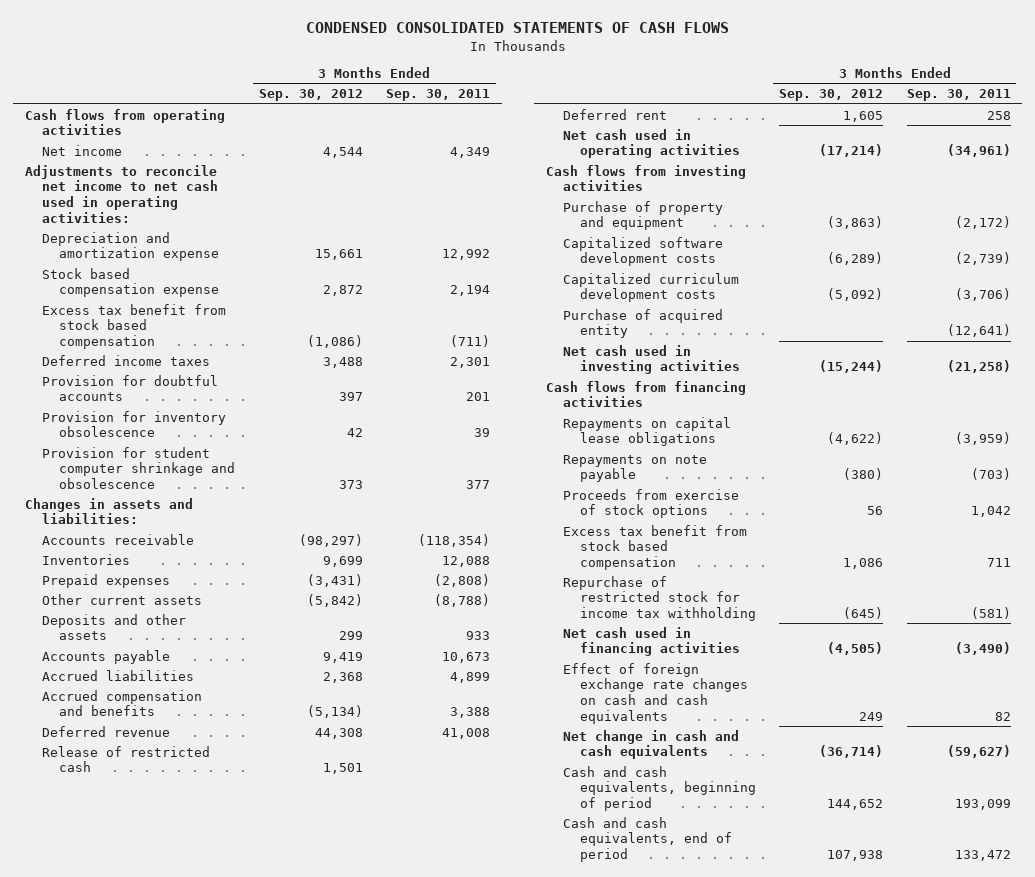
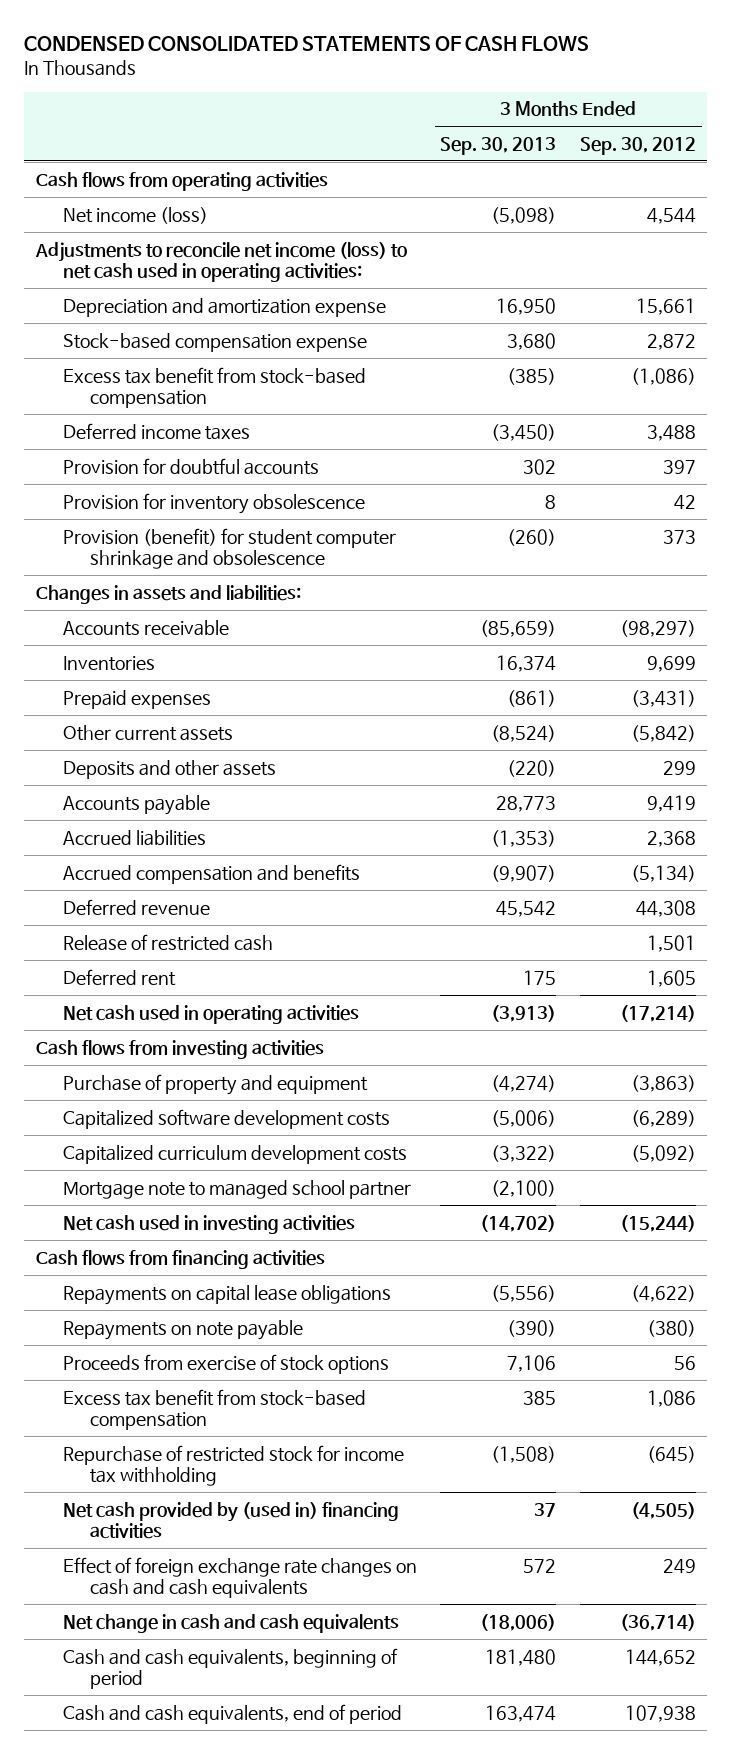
- | 3 Months Ended Sep. 30, 2012 | 3 Months Ended Sep. 30, 2011
+ | 3 Months Ended Sep. 30, 2013 | 3 Months Ended Sep. 30, 2012
- Net income | 4,544 | 4,349
- Adjustments to reconcile net income to net cash used in operating activities:
+ Net income (loss) | (5,098) | 4,544
+ Adjustments to reconcile net income (loss) to net cash used in operating activities:
- Stock based compensation expense | 2,872 | 2,194
- Excess tax benefit from stock based compensation | (1,086) | (711)
+ Stock-based compensation expense | 3,680 | 2,872
+ Excess tax benefit from stock-based compensation | (385) | (1,086)
- Provision for student computer shrinkage and obsolescence | 373 | 377
+ Provision (benefit) for student computer shrinkage and obsolescence | (260) | 373
- Purchase of acquired entity | | (12,641)
+ Mortgage note to managed school partner | (2,100) |
- Excess tax benefit from stock based compensation | 1,086 | 711
+ Excess tax benefit from stock-based compensation | 385 | 1,086
- Net cash used in financing activities | (4,505) | (3,490)
+ Net cash provided by (used in) financing activities | 37 | (4,505)

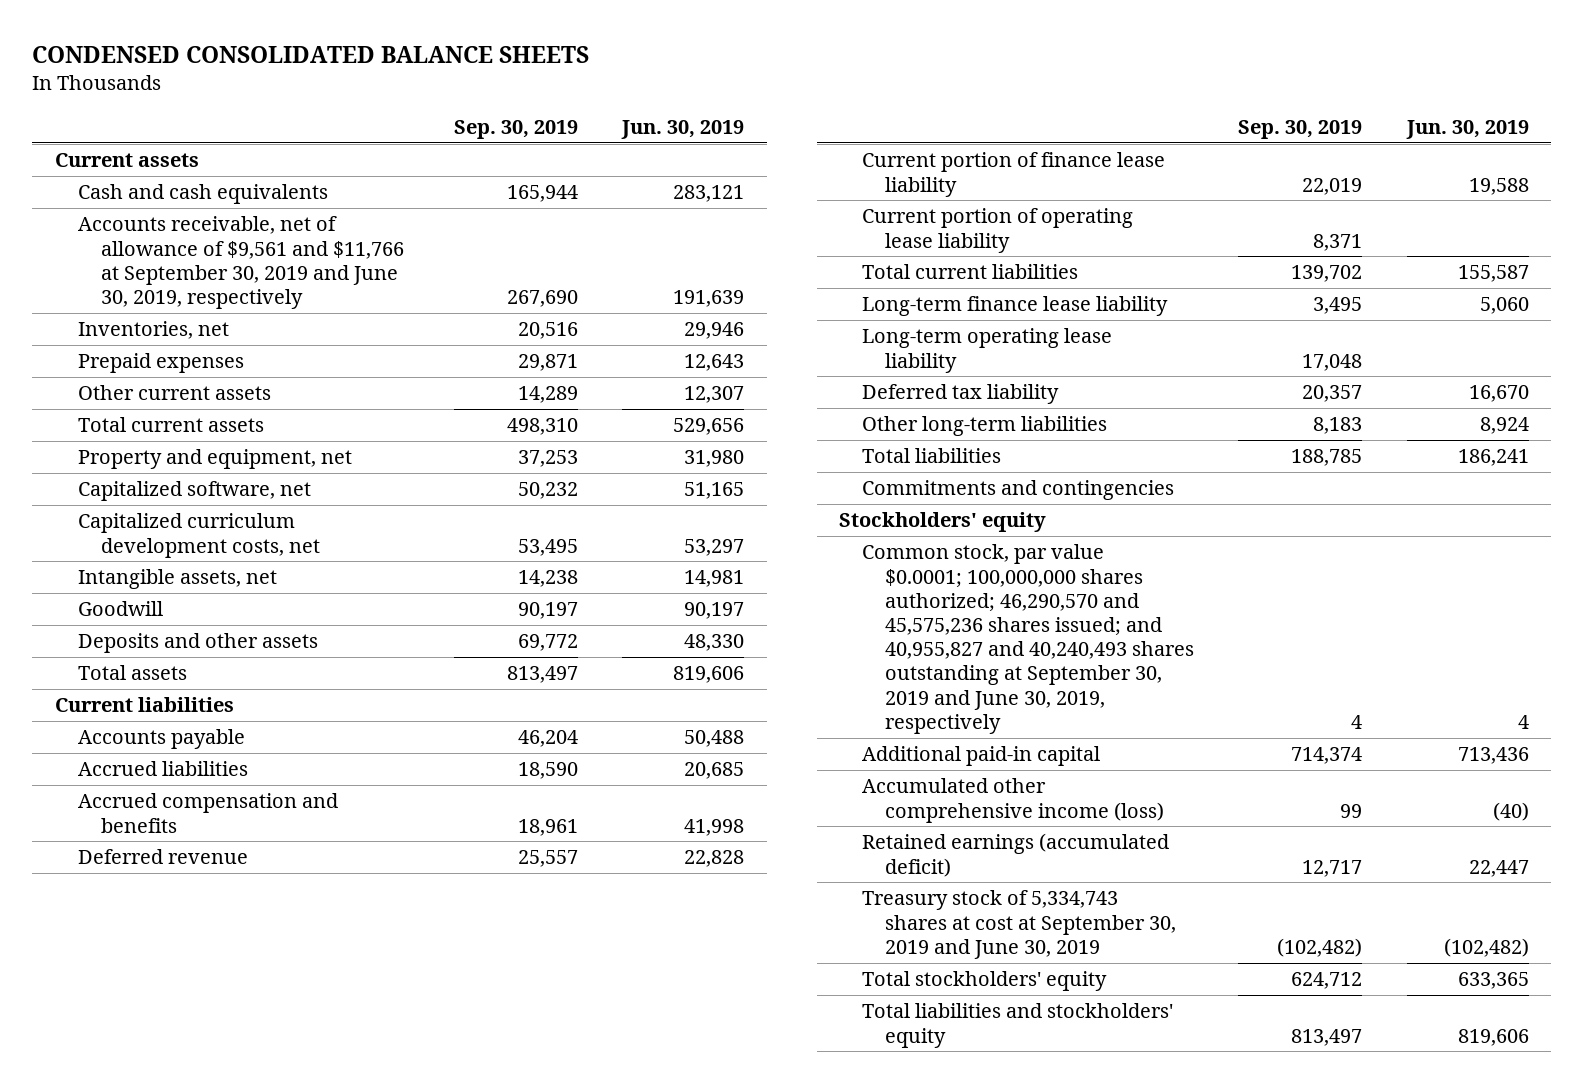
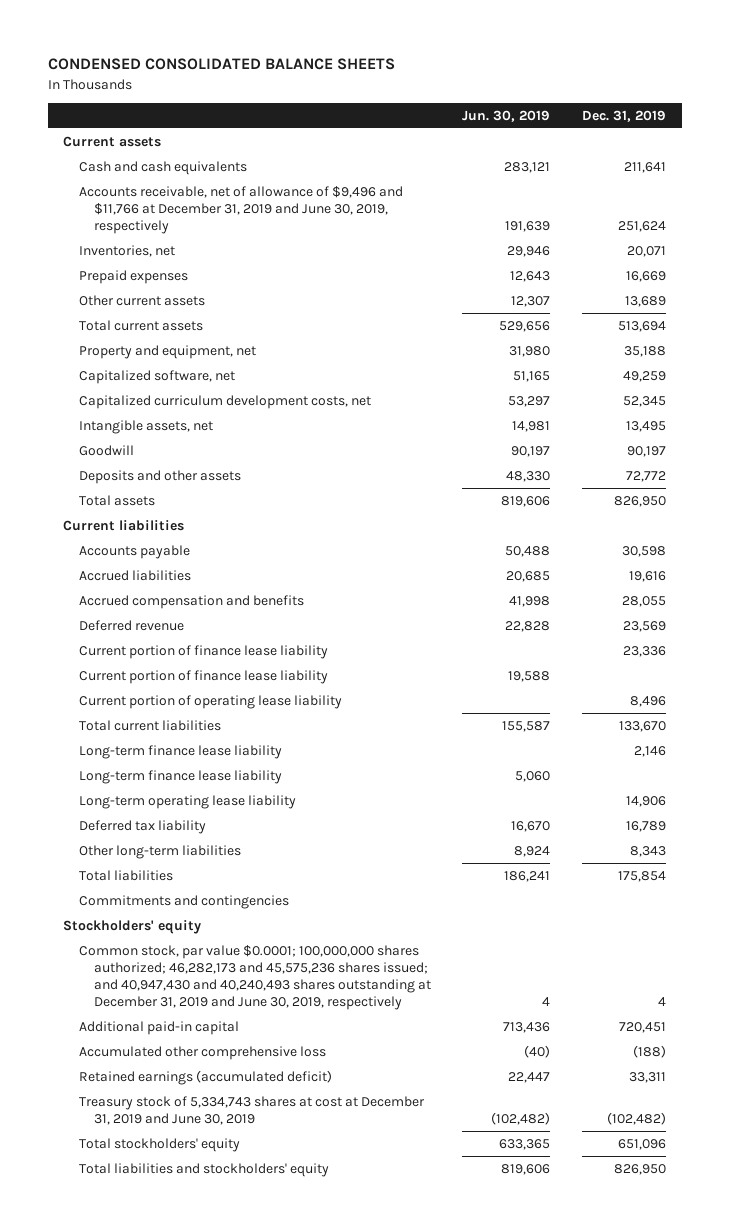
- | Sep. 30, 2019 | Jun. 30, 2019
+ | Jun. 30, 2019 | Dec. 31, 2019
- Accounts receivable, net of allowance of $9,561 and $11,766 at September 30, 2019 and June 30, 2019, respectively | 267,690 | 191,639
+ Accounts receivable, net of allowance of $9,496 and $11,766 at December 31, 2019 and June 30, 2019, respectively | 191,639 | 251,624
+ Current portion of finance lease liability | | 23,336
+ Long-term finance lease liability | | 2,146
- Common stock, par value $0.0001; 100,000,000 shares authorized; 46,290,570 and 45,575,236 shares issued; and 40,955,827 and 40,240,493 shares outstanding at September 30, 2019 and June 30, 2019, respectively | 4 | 4
+ Common stock, par value $0.0001; 100,000,000 shares authorized; 46,282,173 and 45,575,236 shares issued; and 40,947,430 and 40,240,493 shares outstanding at December 31, 2019 and June 30, 2019, respectively | 4 | 4
- Accumulated other comprehensive income (loss) | 99 | (40)
+ Accumulated other comprehensive loss | (40) | (188)
- Treasury stock of 5,334,743 shares at cost at September 30, 2019 and June 30, 2019 | (102,482) | (102,482)
+ Treasury stock of 5,334,743 shares at cost at December 31, 2019 and June 30, 2019 | (102,482) | (102,482)

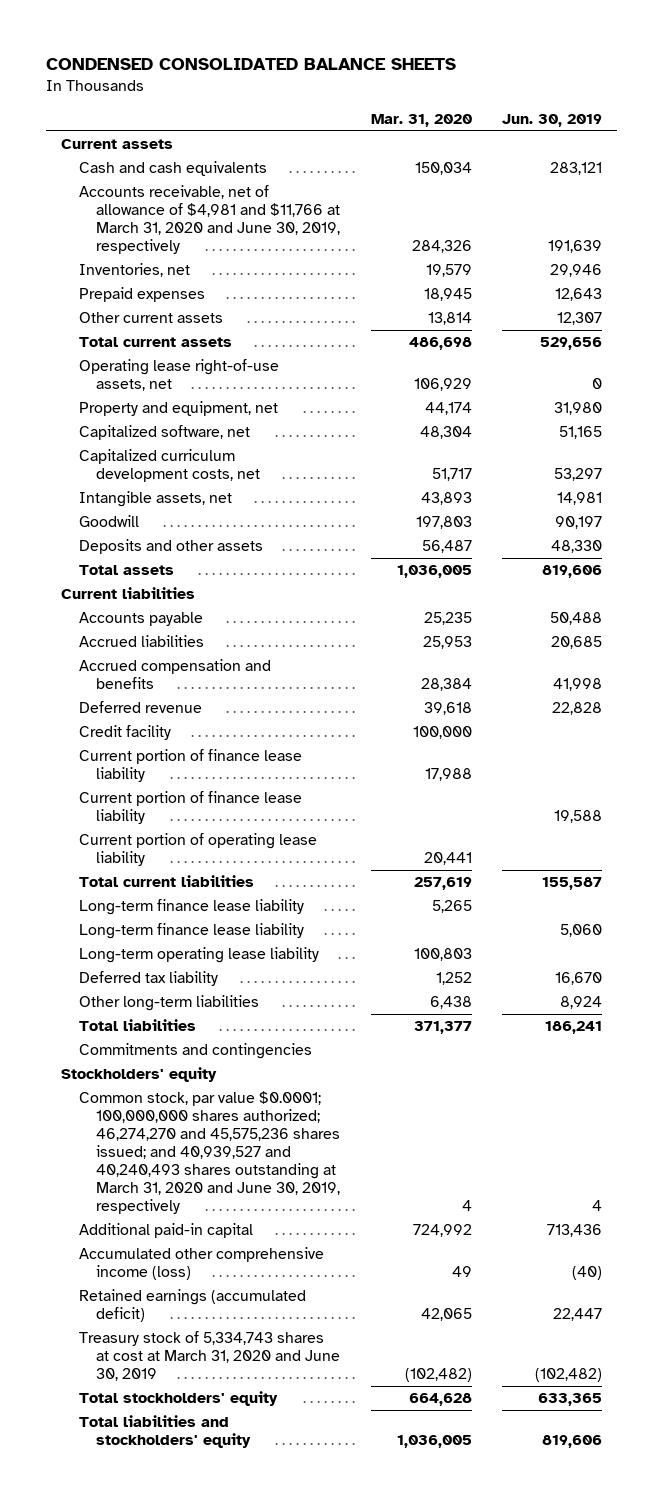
- | Jun. 30, 2019 | Dec. 31, 2019
+ | Mar. 31, 2020 | Jun. 30, 2019
- Accounts receivable, net of allowance of $9,496 and $11,766 at December 31, 2019 and June 30, 2019, respectively | 191,639 | 251,624
+ Accounts receivable, net of allowance of $4,981 and $11,766 at March 31, 2020 and June 30, 2019, respectively | 284,326 | 191,639
+ Operating lease right-of-use assets, net | 106,929 | 0
+ Credit facility | 100,000 |
- Common stock, par value $0.0001; 100,000,000 shares authorized; 46,282,173 and 45,575,236 shares issued; and 40,947,430 and 40,240,493 shares outstanding at December 31, 2019 and June 30, 2019, respectively | 4 | 4
+ Common stock, par value $0.0001; 100,000,000 shares authorized; 46,274,270 and 45,575,236 shares issued; and 40,939,527 and 40,240,493 shares outstanding at March 31, 2020 and June 30, 2019, respectively | 4 | 4
- Accumulated other comprehensive loss | (40) | (188)
+ Accumulated other comprehensive income (loss) | 49 | (40)
- Treasury stock of 5,334,743 shares at cost at December 31, 2019 and June 30, 2019 | (102,482) | (102,482)
+ Treasury stock of 5,334,743 shares at cost at March 31, 2020 and June 30, 2019 | (102,482) | (102,482)

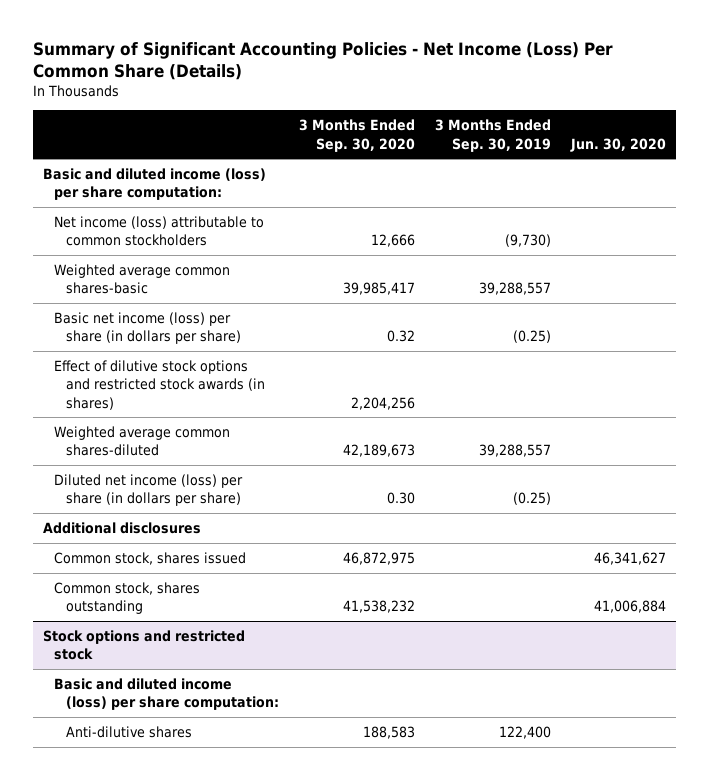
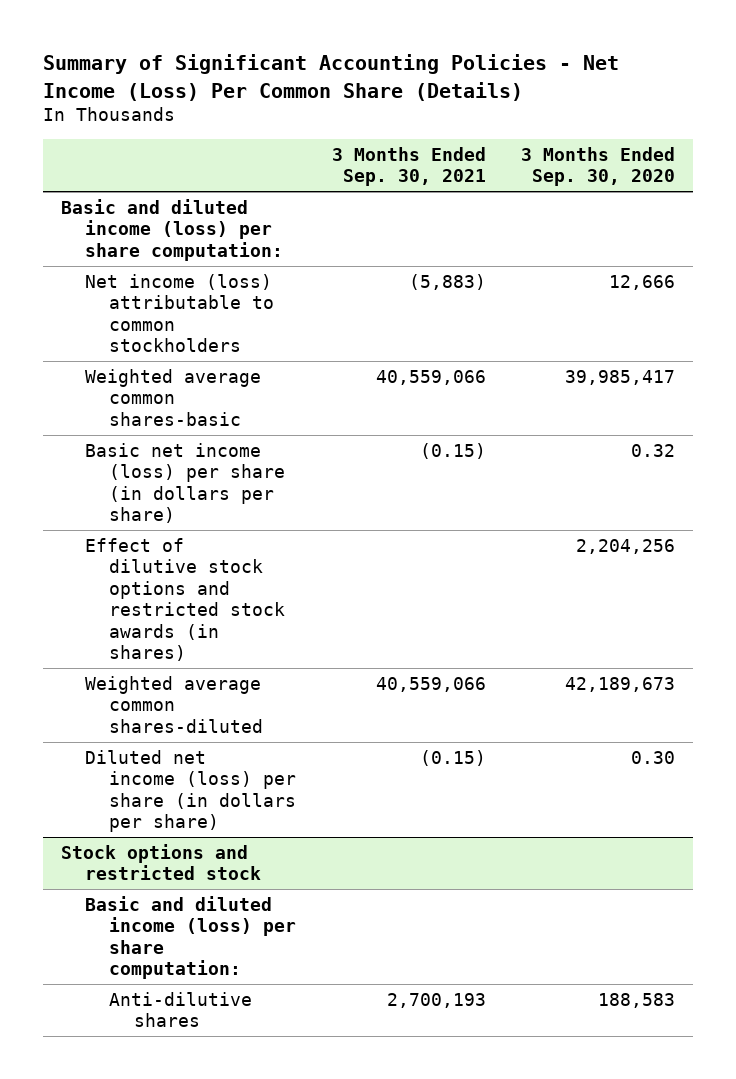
- | 3 Months Ended Sep. 30, 2020 | 3 Months Ended Sep. 30, 2019 | Jun. 30, 2020
+ | 3 Months Ended Sep. 30, 2021 | 3 Months Ended Sep. 30, 2020
- Additional disclosures
- Common stock, shares issued | 46,872,975 | | 46,341,627
- Common stock, shares outstanding | 41,538,232 | | 41,006,884

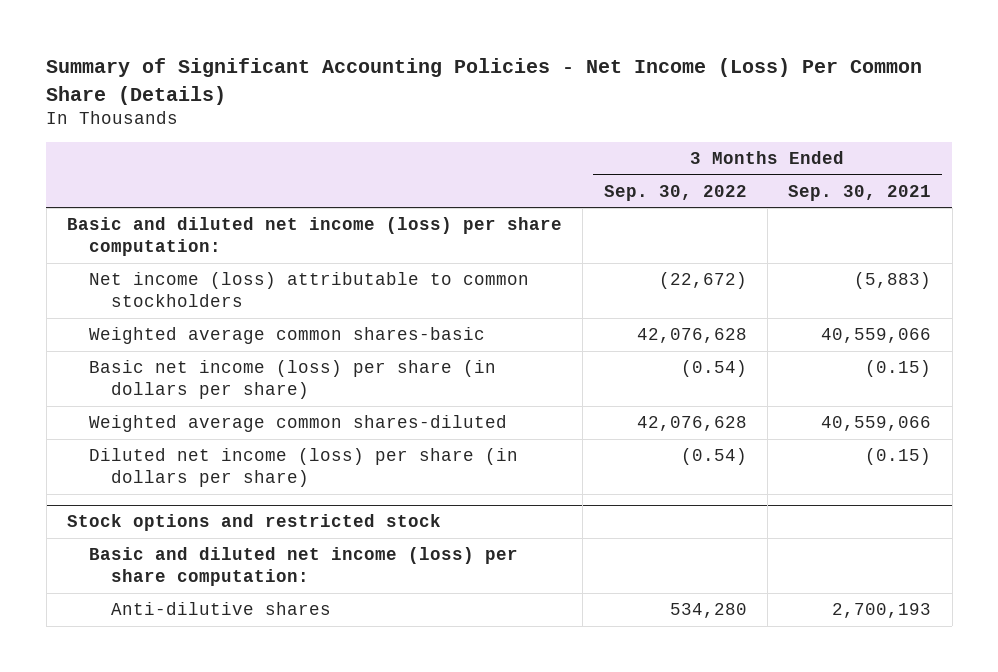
- | 3 Months Ended Sep. 30, 2021 | 3 Months Ended Sep. 30, 2020
+ | 3 Months Ended Sep. 30, 2022 | 3 Months Ended Sep. 30, 2021
- Basic and diluted income (loss) per share computation:
+ Basic and diluted net income (loss) per share computation:
- Effect of dilutive stock options and restricted stock awards (in shares) | | 2,204,256
@ Stock options and restricted stock
- Basic and diluted income (loss) per share computation:
+ Basic and diluted net income (loss) per share computation:

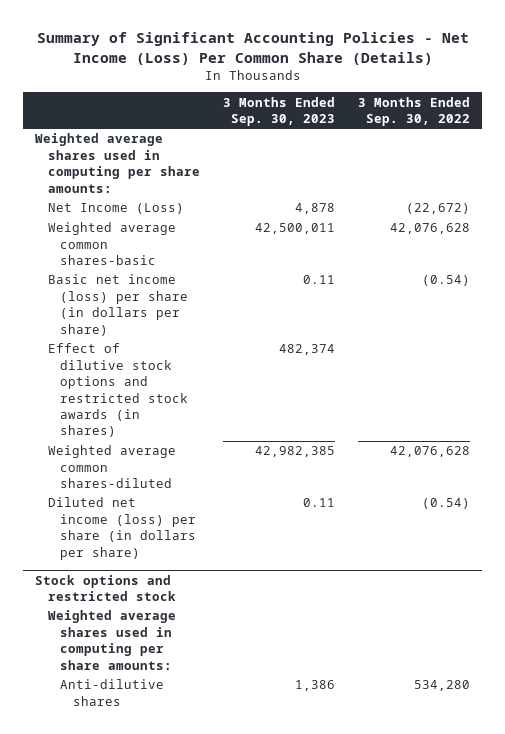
- | 3 Months Ended Sep. 30, 2022 | 3 Months Ended Sep. 30, 2021
+ | 3 Months Ended Sep. 30, 2023 | 3 Months Ended Sep. 30, 2022
- Basic and diluted net income (loss) per share computation:
- Net income (loss) attributable to common stockholders | (22,672) | (5,883)
+ Weighted average shares used in computing per share amounts:
+ Net Income (Loss) | 4,878 | (22,672)
+ Effect of dilutive stock options and restricted stock awards (in shares) | 482,374 |
@ Stock options and restricted stock
- Basic and diluted net income (loss) per share computation:
+ Weighted average shares used in computing per share amounts:

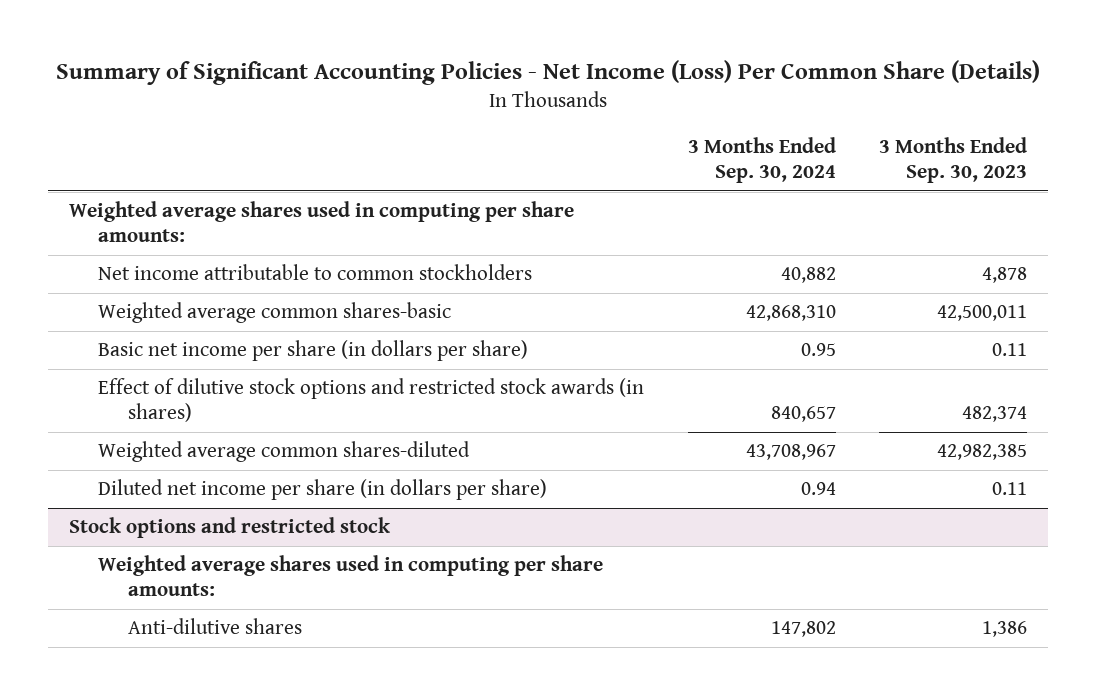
- | 3 Months Ended Sep. 30, 2023 | 3 Months Ended Sep. 30, 2022
+ | 3 Months Ended Sep. 30, 2024 | 3 Months Ended Sep. 30, 2023
- Net Income (Loss) | 4,878 | (22,672)
+ Net income attributable to common stockholders | 40,882 | 4,878
- Basic net income (loss) per share (in dollars per share) | 0.11 | (0.54)
+ Basic net income per share (in dollars per share) | 0.95 | 0.11
- Diluted net income (loss) per share (in dollars per share) | 0.11 | (0.54)
+ Diluted net income per share (in dollars per share) | 0.94 | 0.11

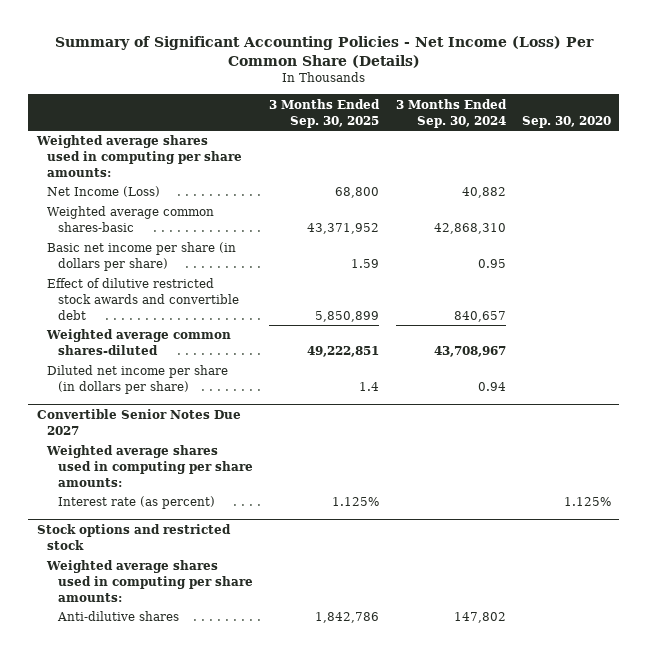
- | 3 Months Ended Sep. 30, 2024 | 3 Months Ended Sep. 30, 2023
+ | 3 Months Ended Sep. 30, 2025 | 3 Months Ended Sep. 30, 2024 | Sep. 30, 2020
- Net income attributable to common stockholders | 40,882 | 4,878
+ Net Income (Loss) | 68,800 | 40,882 |
- Effect of dilutive stock options and restricted stock awards (in shares) | 840,657 | 482,374
+ Effect of dilutive restricted stock awards and convertible debt | 5,850,899 | 840,657 |
+ Convertible Senior Notes Due 2027
+ Weighted average shares used in computing per share amounts:
+ Interest rate (as percent) | 1.125% | | 1.125%

